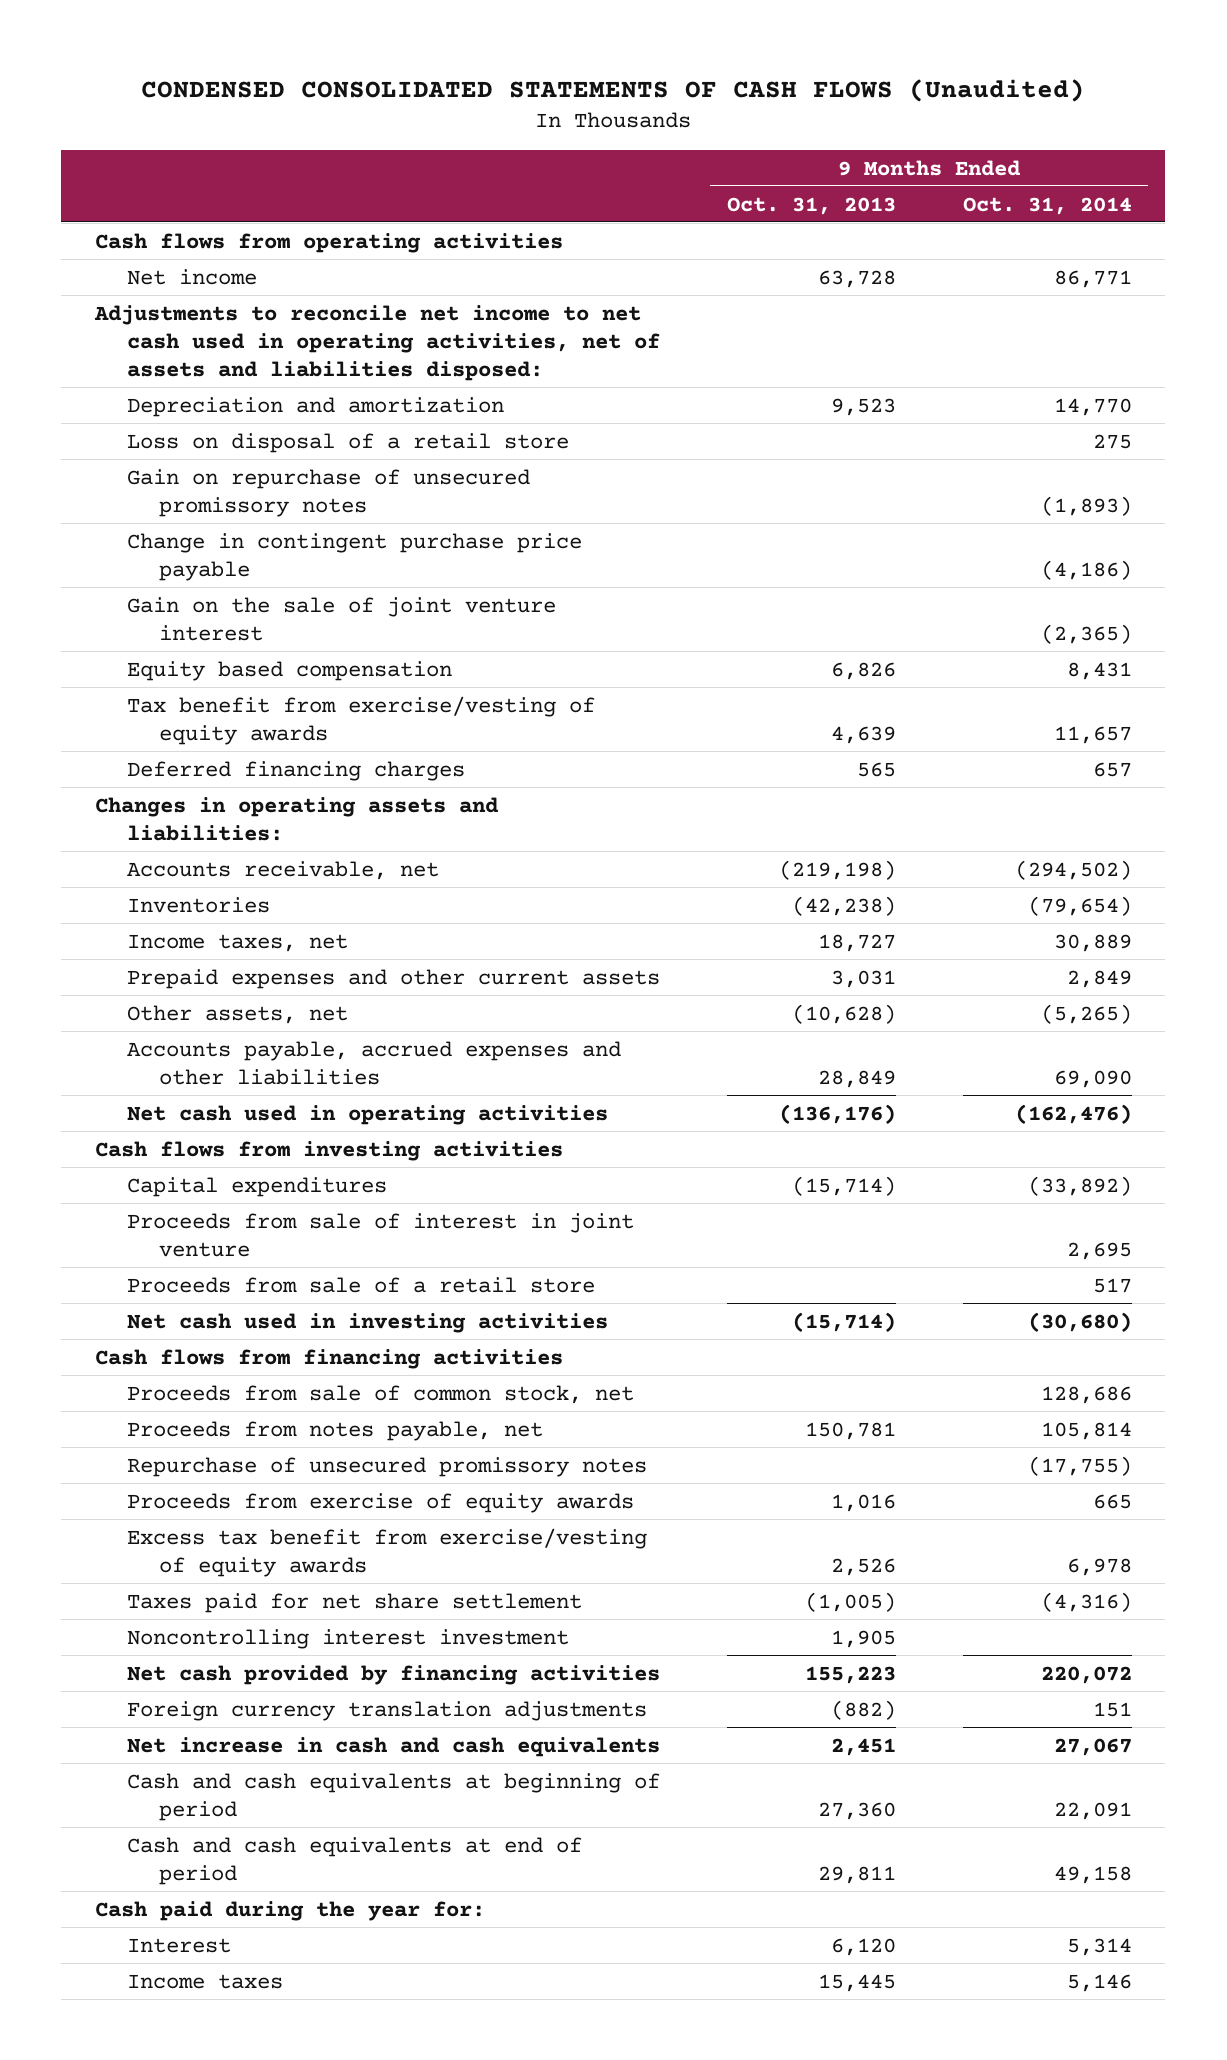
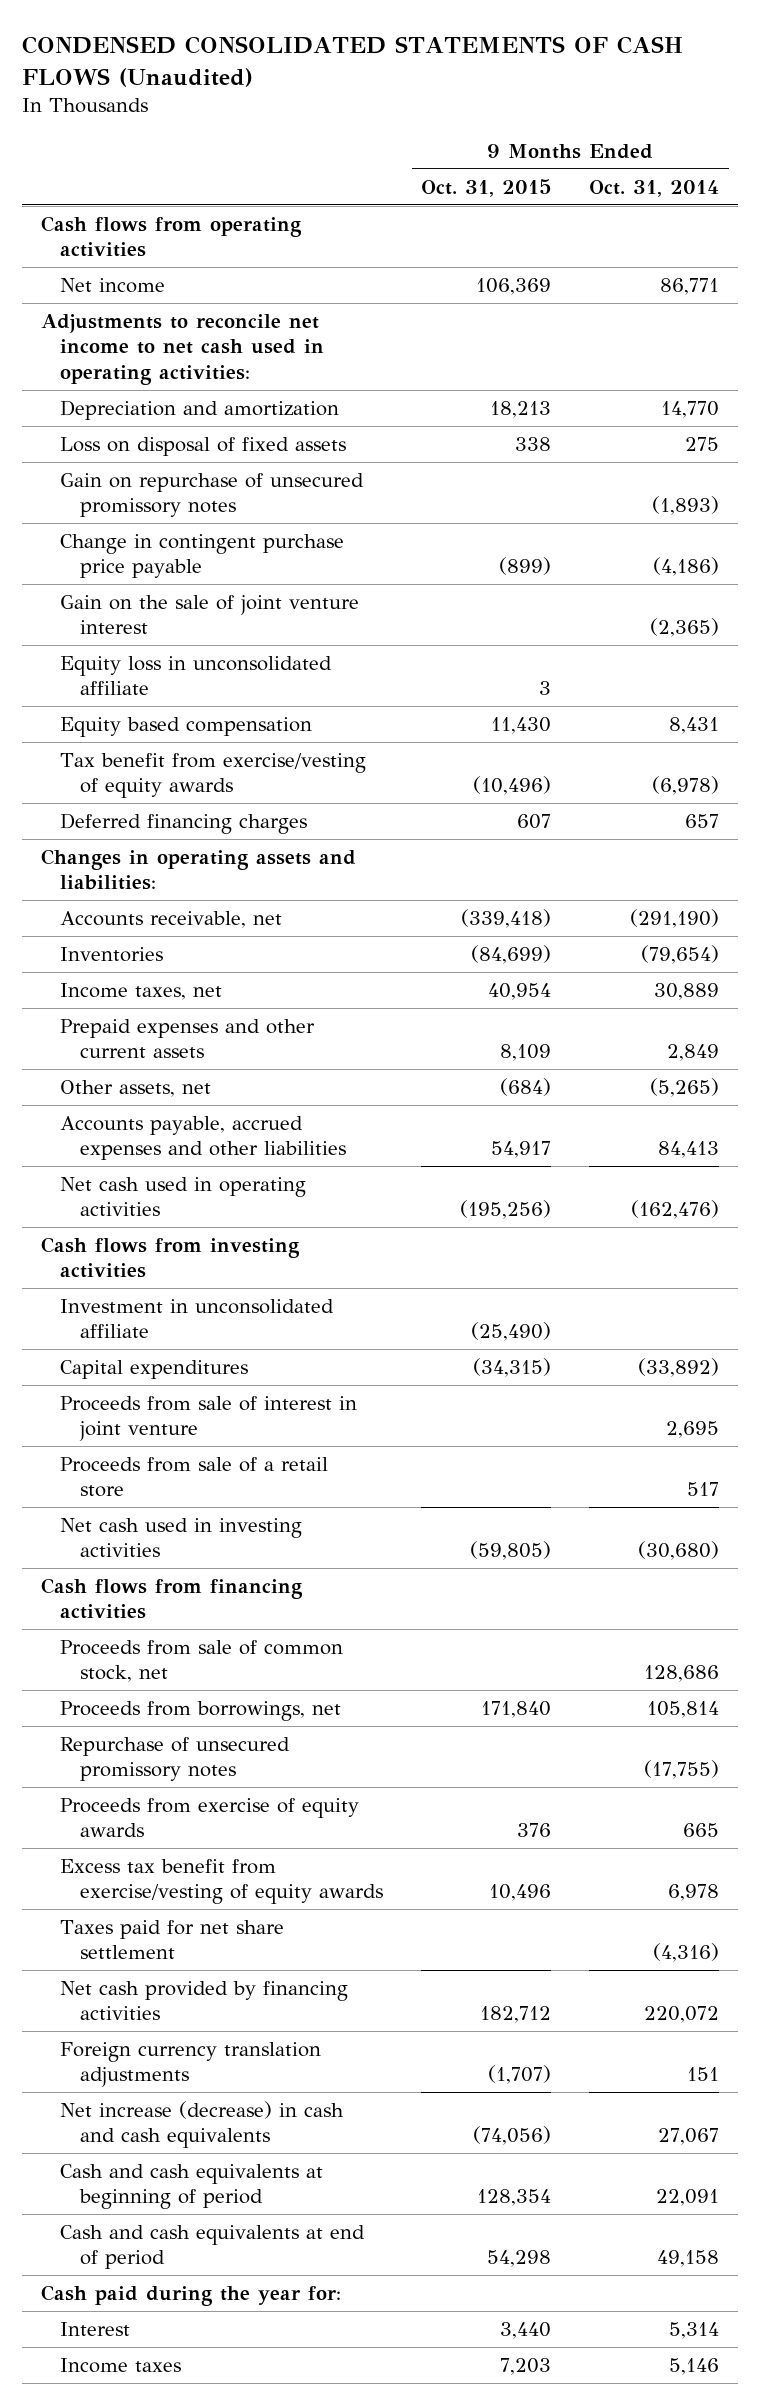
- | 9 Months Ended Oct. 31, 2013 | 9 Months Ended Oct. 31, 2014
+ | 9 Months Ended Oct. 31, 2015 | 9 Months Ended Oct. 31, 2014
- Adjustments to reconcile net income to net cash used in operating activities, net of assets and liabilities disposed:
+ Adjustments to reconcile net income to net cash used in operating activities:
- Loss on disposal of a retail store | | 275
+ Loss on disposal of fixed assets | 338 | 275
+ Equity loss in unconsolidated affiliate | 3 |
- Tax benefit from exercise/vesting of equity awards | 4,639 | 11,657
+ Tax benefit from exercise/vesting of equity awards | (10,496) | (6,978)
- Accounts receivable, net | (219,198) | (294,502)
+ Accounts receivable, net | (339,418) | (291,190)
- Accounts payable, accrued expenses and other liabilities | 28,849 | 69,090
+ Accounts payable, accrued expenses and other liabilities | 54,917 | 84,413
+ Investment in unconsolidated affiliate | (25,490) |
- Proceeds from notes payable, net | 150,781 | 105,814
+ Proceeds from borrowings, net | 171,840 | 105,814
- Noncontrolling interest investment | 1,905 |
- Net increase in cash and cash equivalents | 2,451 | 27,067
+ Net increase (decrease) in cash and cash equivalents | (74,056) | 27,067

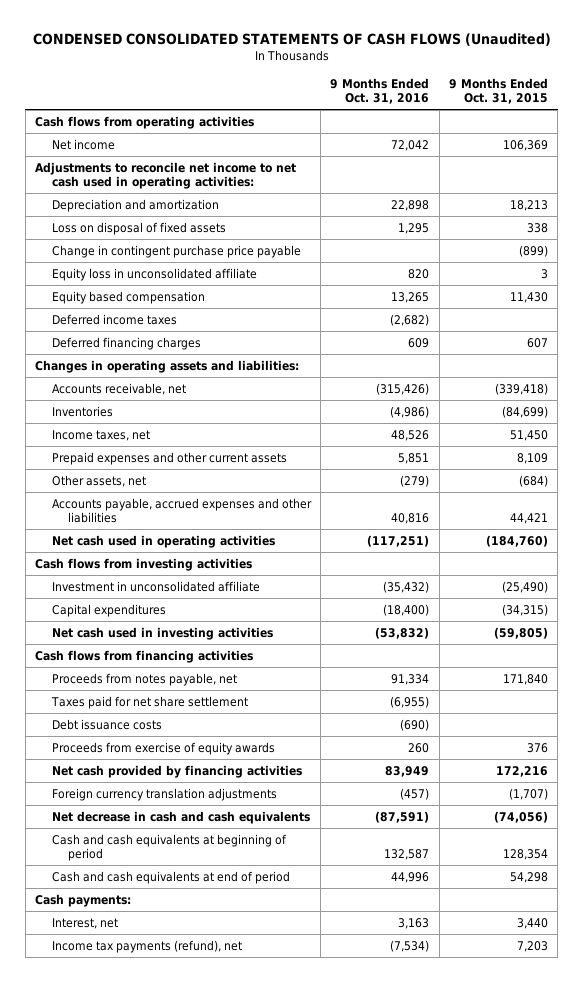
- | 9 Months Ended Oct. 31, 2015 | 9 Months Ended Oct. 31, 2014
+ | 9 Months Ended Oct. 31, 2016 | 9 Months Ended Oct. 31, 2015
- Gain on repurchase of unsecured promissory notes | | (1,893)
- Gain on the sale of joint venture interest | | (2,365)
- Tax benefit from exercise/vesting of equity awards | (10,496) | (6,978)
+ Deferred income taxes | (2,682) |
- Income taxes, net | 40,954 | 30,889
+ Income taxes, net | 48,526 | 51,450
- Accounts payable, accrued expenses and other liabilities | 54,917 | 84,413
- Net cash used in operating activities | (195,256) | (162,476)
+ Accounts payable, accrued expenses and other liabilities | 40,816 | 44,421
+ Net cash used in operating activities | (117,251) | (184,760)
- Proceeds from sale of interest in joint venture | | 2,695
- Proceeds from sale of a retail store | | 517
- Proceeds from sale of common stock, net | | 128,686
- Proceeds from borrowings, net | 171,840 | 105,814
- Repurchase of unsecured promissory notes | | (17,755)
- Excess tax benefit from exercise/vesting of equity awards | 10,496 | 6,978
+ Proceeds from notes payable, net | 91,334 | 171,840
- Net cash provided by financing activities | 182,712 | 220,072
+ Debt issuance costs | (690) |
moved down: Proceeds from exercise of equity awards | 260 | 376
+ Net cash provided by financing activities | 83,949 | 172,216
- Net increase (decrease) in cash and cash equivalents | (74,056) | 27,067
+ Net decrease in cash and cash equivalents | (87,591) | (74,056)
- Cash paid during the year for:
- Interest | 3,440 | 5,314
- Income taxes | 7,203 | 5,146
+ Cash payments:
+ Interest, net | 3,163 | 3,440
+ Income tax payments (refund), net | (7,534) | 7,203

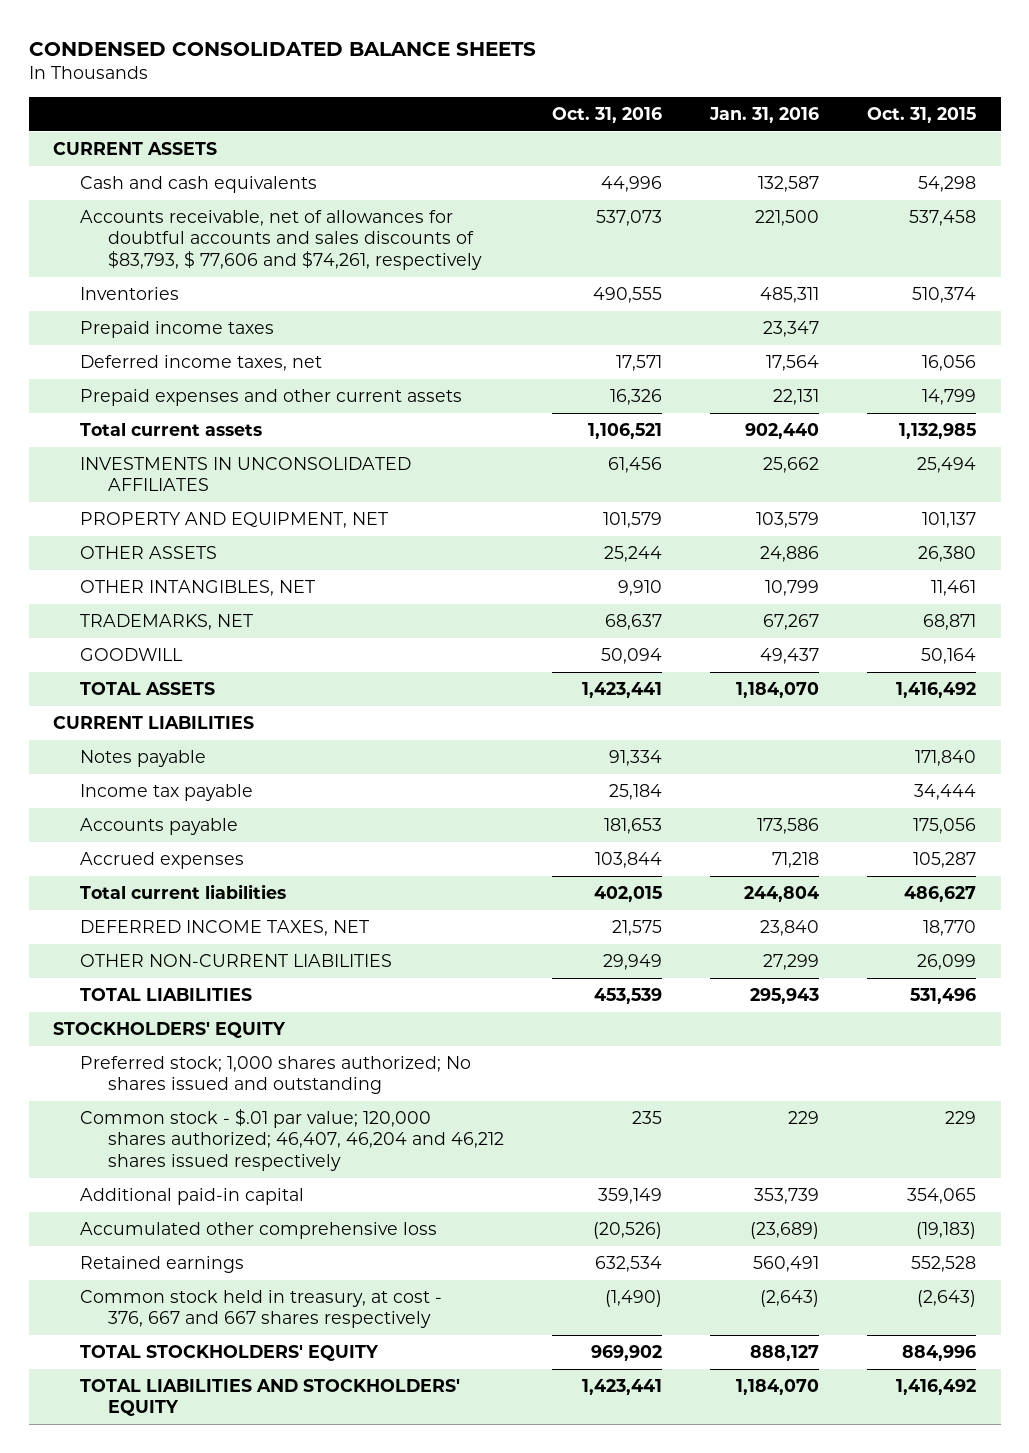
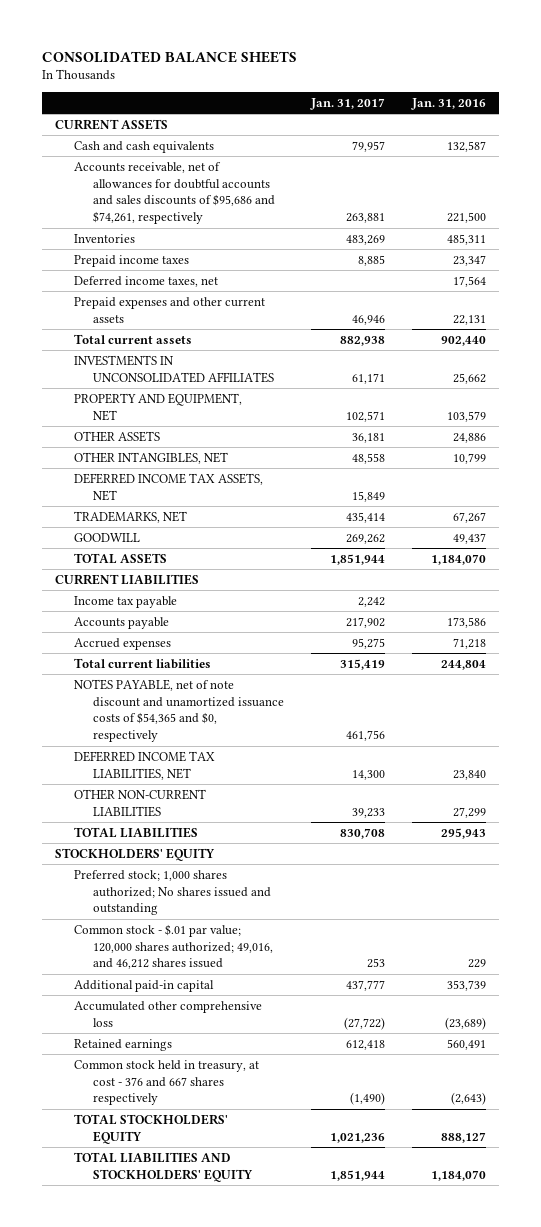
- CONDENSED CONSOLIDATED BALANCE SHEETS
+ CONSOLIDATED BALANCE SHEETS
- | Oct. 31, 2016 | Jan. 31, 2016 | Oct. 31, 2015
+ | Jan. 31, 2017 | Jan. 31, 2016
- Accounts receivable, net of allowances for doubtful accounts and sales discounts of $83,793, $ 77,606 and $74,261, respectively | 537,073 | 221,500 | 537,458
+ Accounts receivable, net of allowances for doubtful accounts and sales discounts of $95,686 and $74,261, respectively | 263,881 | 221,500
+ DEFERRED INCOME TAX ASSETS, NET | 15,849 |
- Notes payable | 91,334 | | 171,840
- DEFERRED INCOME TAXES, NET | 21,575 | 23,840 | 18,770
+ NOTES PAYABLE, net of note discount and unamortized issuance costs of $54,365 and $0, respectively | 461,756 |
+ DEFERRED INCOME TAX LIABILITIES, NET | 14,300 | 23,840
- Common stock - $.01 par value; 120,000 shares authorized; 46,407, 46,204 and 46,212 shares issued respectively | 235 | 229 | 229
+ Common stock - $.01 par value; 120,000 shares authorized; 49,016, and 46,212 shares issued | 253 | 229
- Common stock held in treasury, at cost - 376, 667 and 667 shares respectively | (1,490) | (2,643) | (2,643)
+ Common stock held in treasury, at cost - 376 and 667 shares respectively | (1,490) | (2,643)

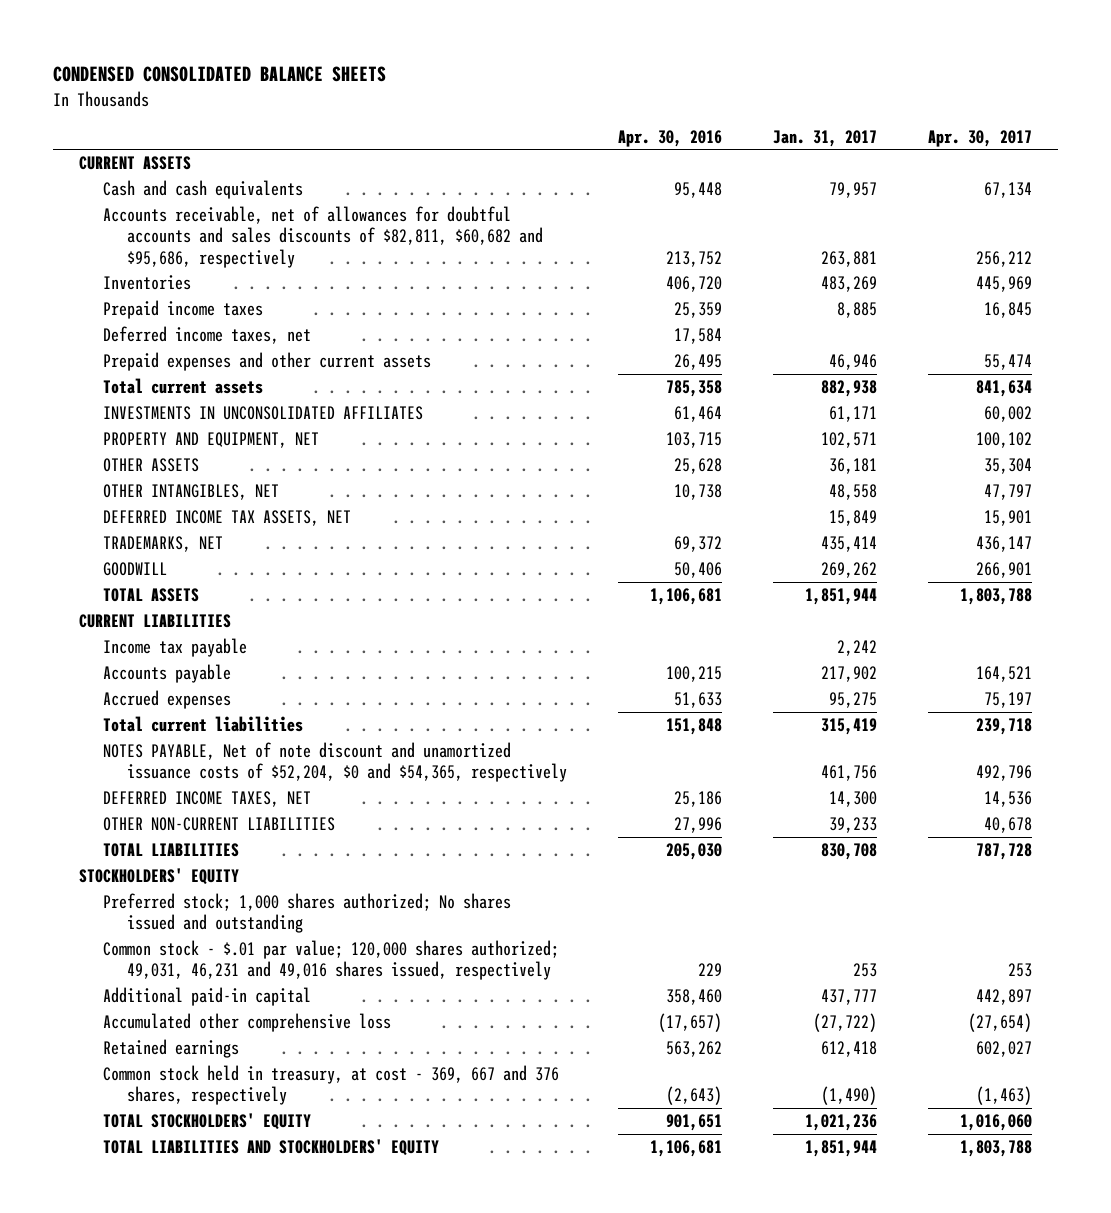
- CONSOLIDATED BALANCE SHEETS
+ CONDENSED CONSOLIDATED BALANCE SHEETS
- | Jan. 31, 2017 | Jan. 31, 2016
+ | Apr. 30, 2016 | Jan. 31, 2017 | Apr. 30, 2017
- Accounts receivable, net of allowances for doubtful accounts and sales discounts of $95,686 and $74,261, respectively | 263,881 | 221,500
+ Accounts receivable, net of allowances for doubtful accounts and sales discounts of $82,811, $60,682 and $95,686, respectively | 213,752 | 263,881 | 256,212
- NOTES PAYABLE, net of note discount and unamortized issuance costs of $54,365 and $0, respectively | 461,756 |
- DEFERRED INCOME TAX LIABILITIES, NET | 14,300 | 23,840
+ NOTES PAYABLE, Net of note discount and unamortized issuance costs of $52,204, $0 and $54,365, respectively | | 461,756 | 492,796
+ DEFERRED INCOME TAXES, NET | 25,186 | 14,300 | 14,536
- Common stock - $.01 par value; 120,000 shares authorized; 49,016, and 46,212 shares issued | 253 | 229
+ Common stock - $.01 par value; 120,000 shares authorized; 49,031, 46,231 and 49,016 shares issued, respectively | 229 | 253 | 253
- Common stock held in treasury, at cost - 376 and 667 shares respectively | (1,490) | (2,643)
+ Common stock held in treasury, at cost - 369, 667 and 376 shares, respectively | (2,643) | (1,490) | (1,463)

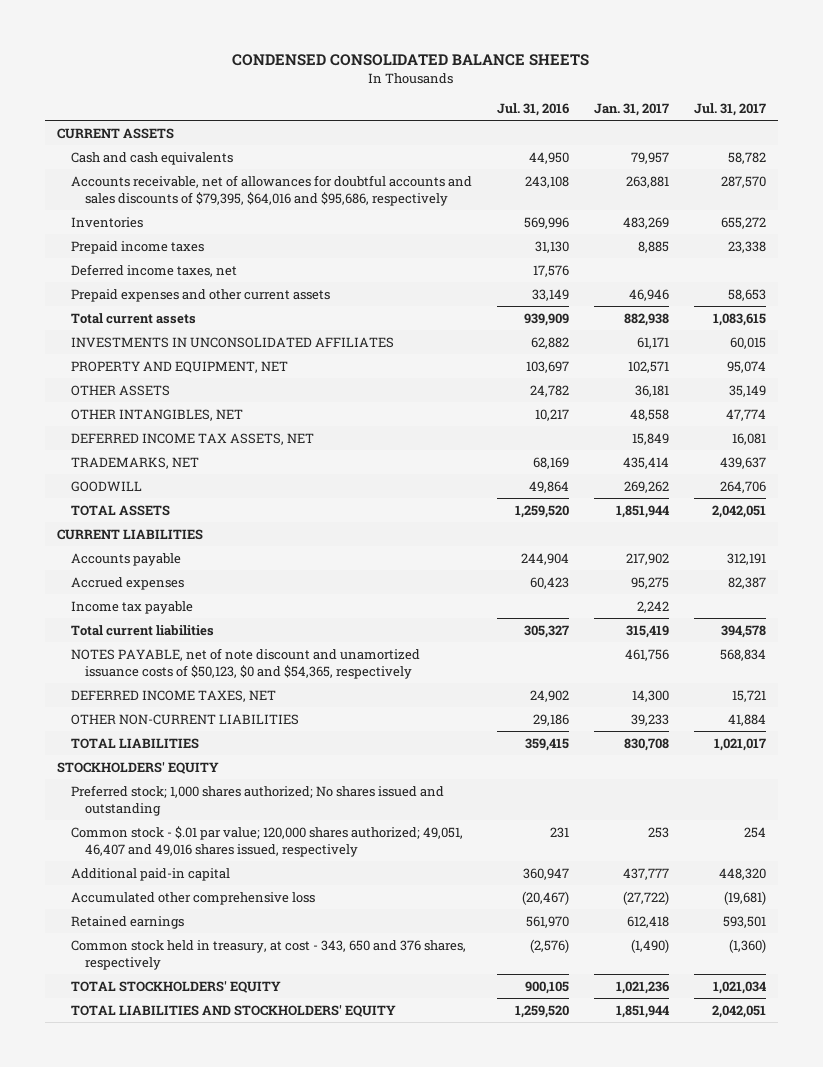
- | Apr. 30, 2016 | Jan. 31, 2017 | Apr. 30, 2017
+ | Jul. 31, 2016 | Jan. 31, 2017 | Jul. 31, 2017
- Accounts receivable, net of allowances for doubtful accounts and sales discounts of $82,811, $60,682 and $95,686, respectively | 213,752 | 263,881 | 256,212
+ Accounts receivable, net of allowances for doubtful accounts and sales discounts of $79,395, $64,016 and $95,686, respectively | 243,108 | 263,881 | 287,570
moved down: Income tax payable | | 2,242 |
- NOTES PAYABLE, Net of note discount and unamortized issuance costs of $52,204, $0 and $54,365, respectively | | 461,756 | 492,796
+ NOTES PAYABLE, net of note discount and unamortized issuance costs of $50,123, $0 and $54,365, respectively | | 461,756 | 568,834
- Common stock - $.01 par value; 120,000 shares authorized; 49,031, 46,231 and 49,016 shares issued, respectively | 229 | 253 | 253
+ Common stock - $.01 par value; 120,000 shares authorized; 49,051, 46,407 and 49,016 shares issued, respectively | 231 | 253 | 254
- Common stock held in treasury, at cost - 369, 667 and 376 shares, respectively | (2,643) | (1,490) | (1,463)
+ Common stock held in treasury, at cost - 343, 650 and 376 shares, respectively | (2,576) | (1,490) | (1,360)

